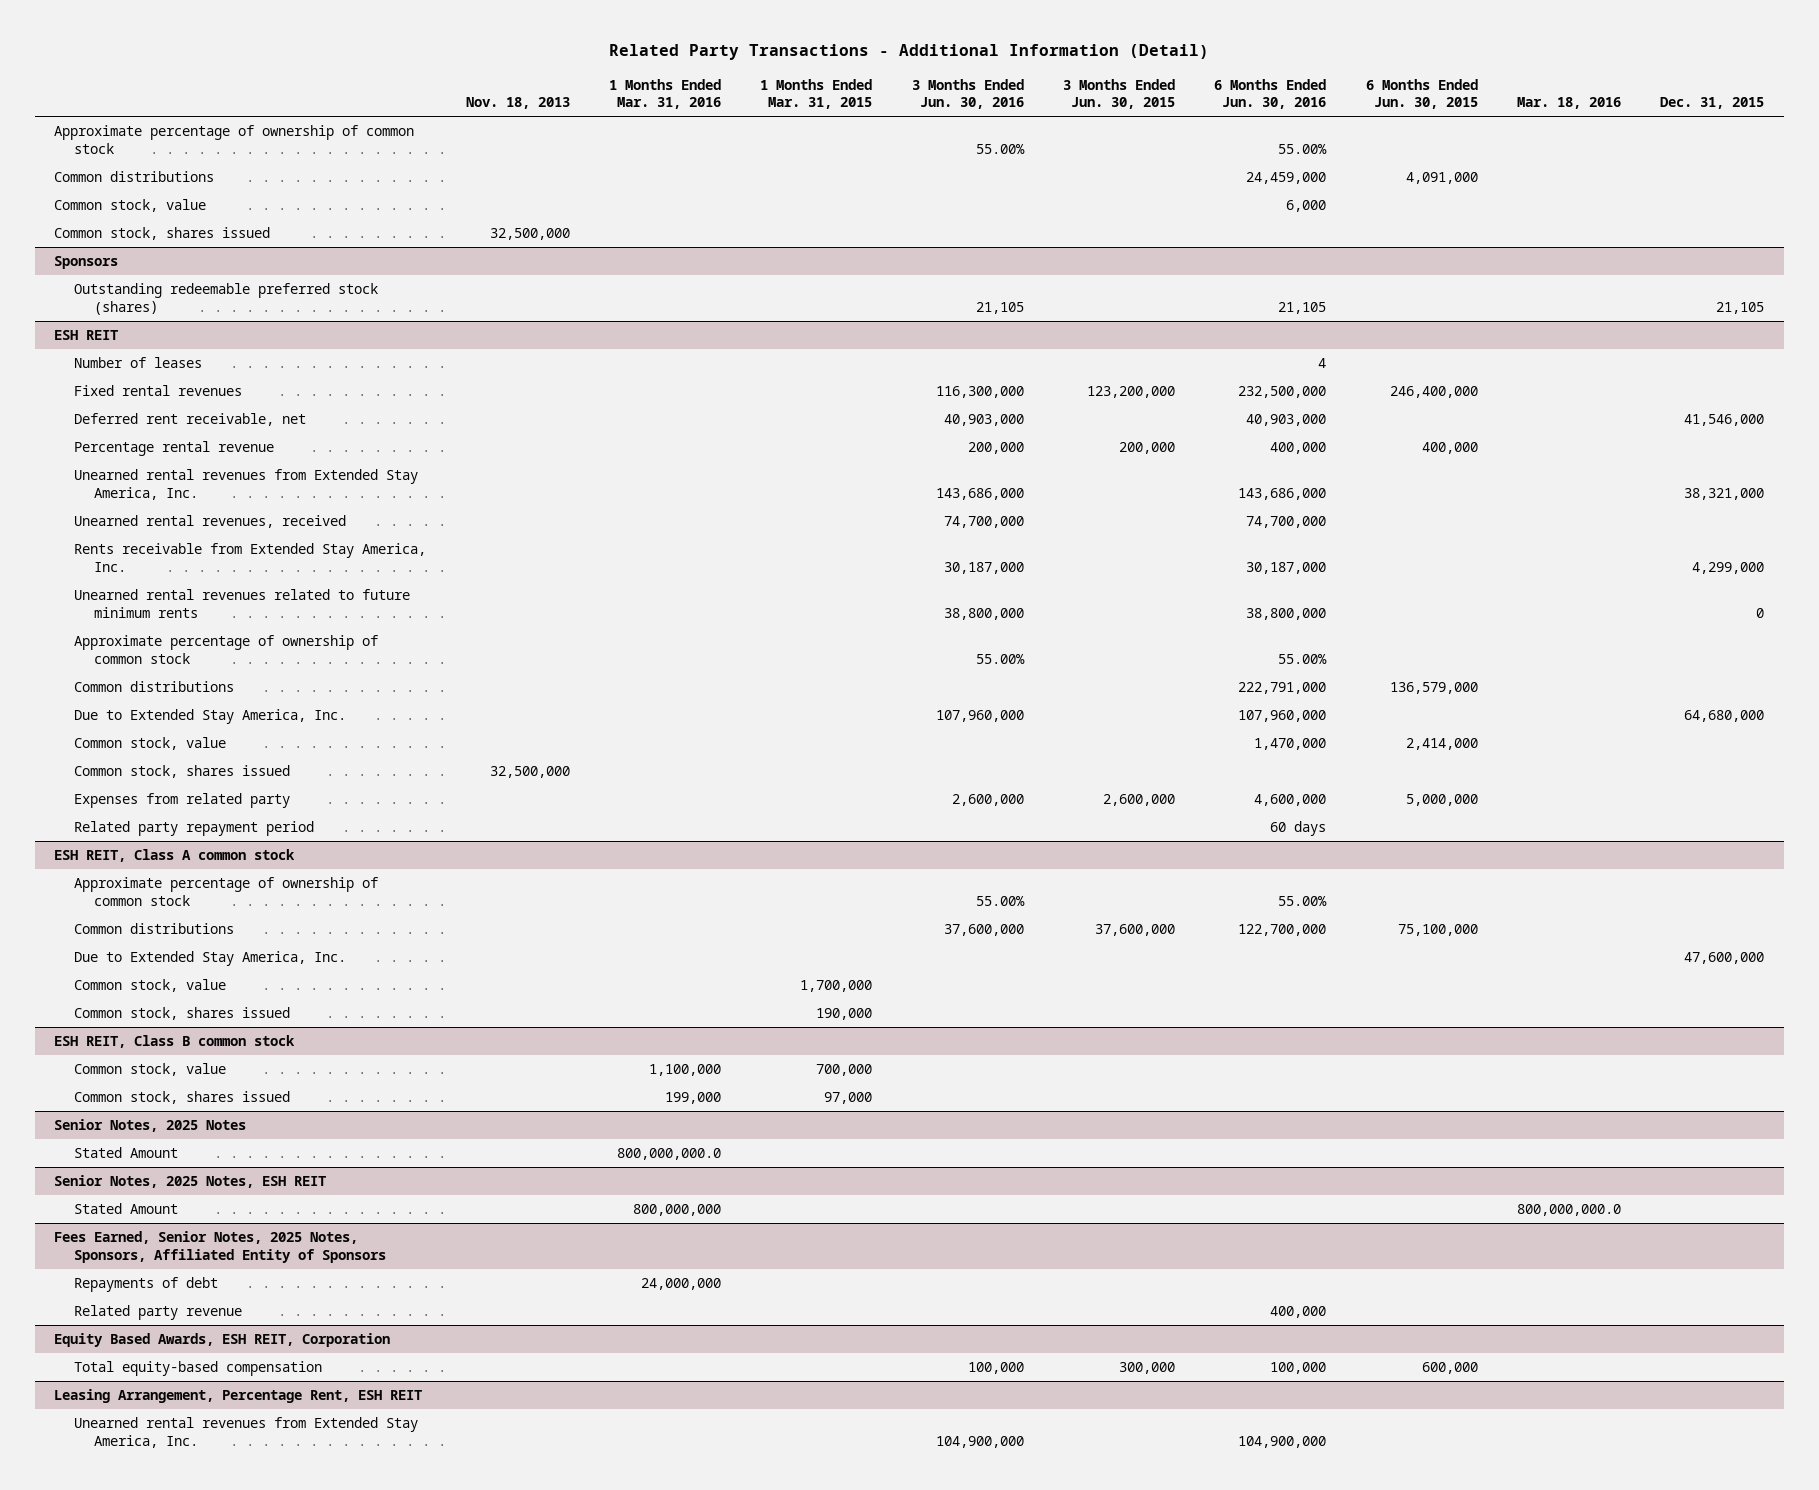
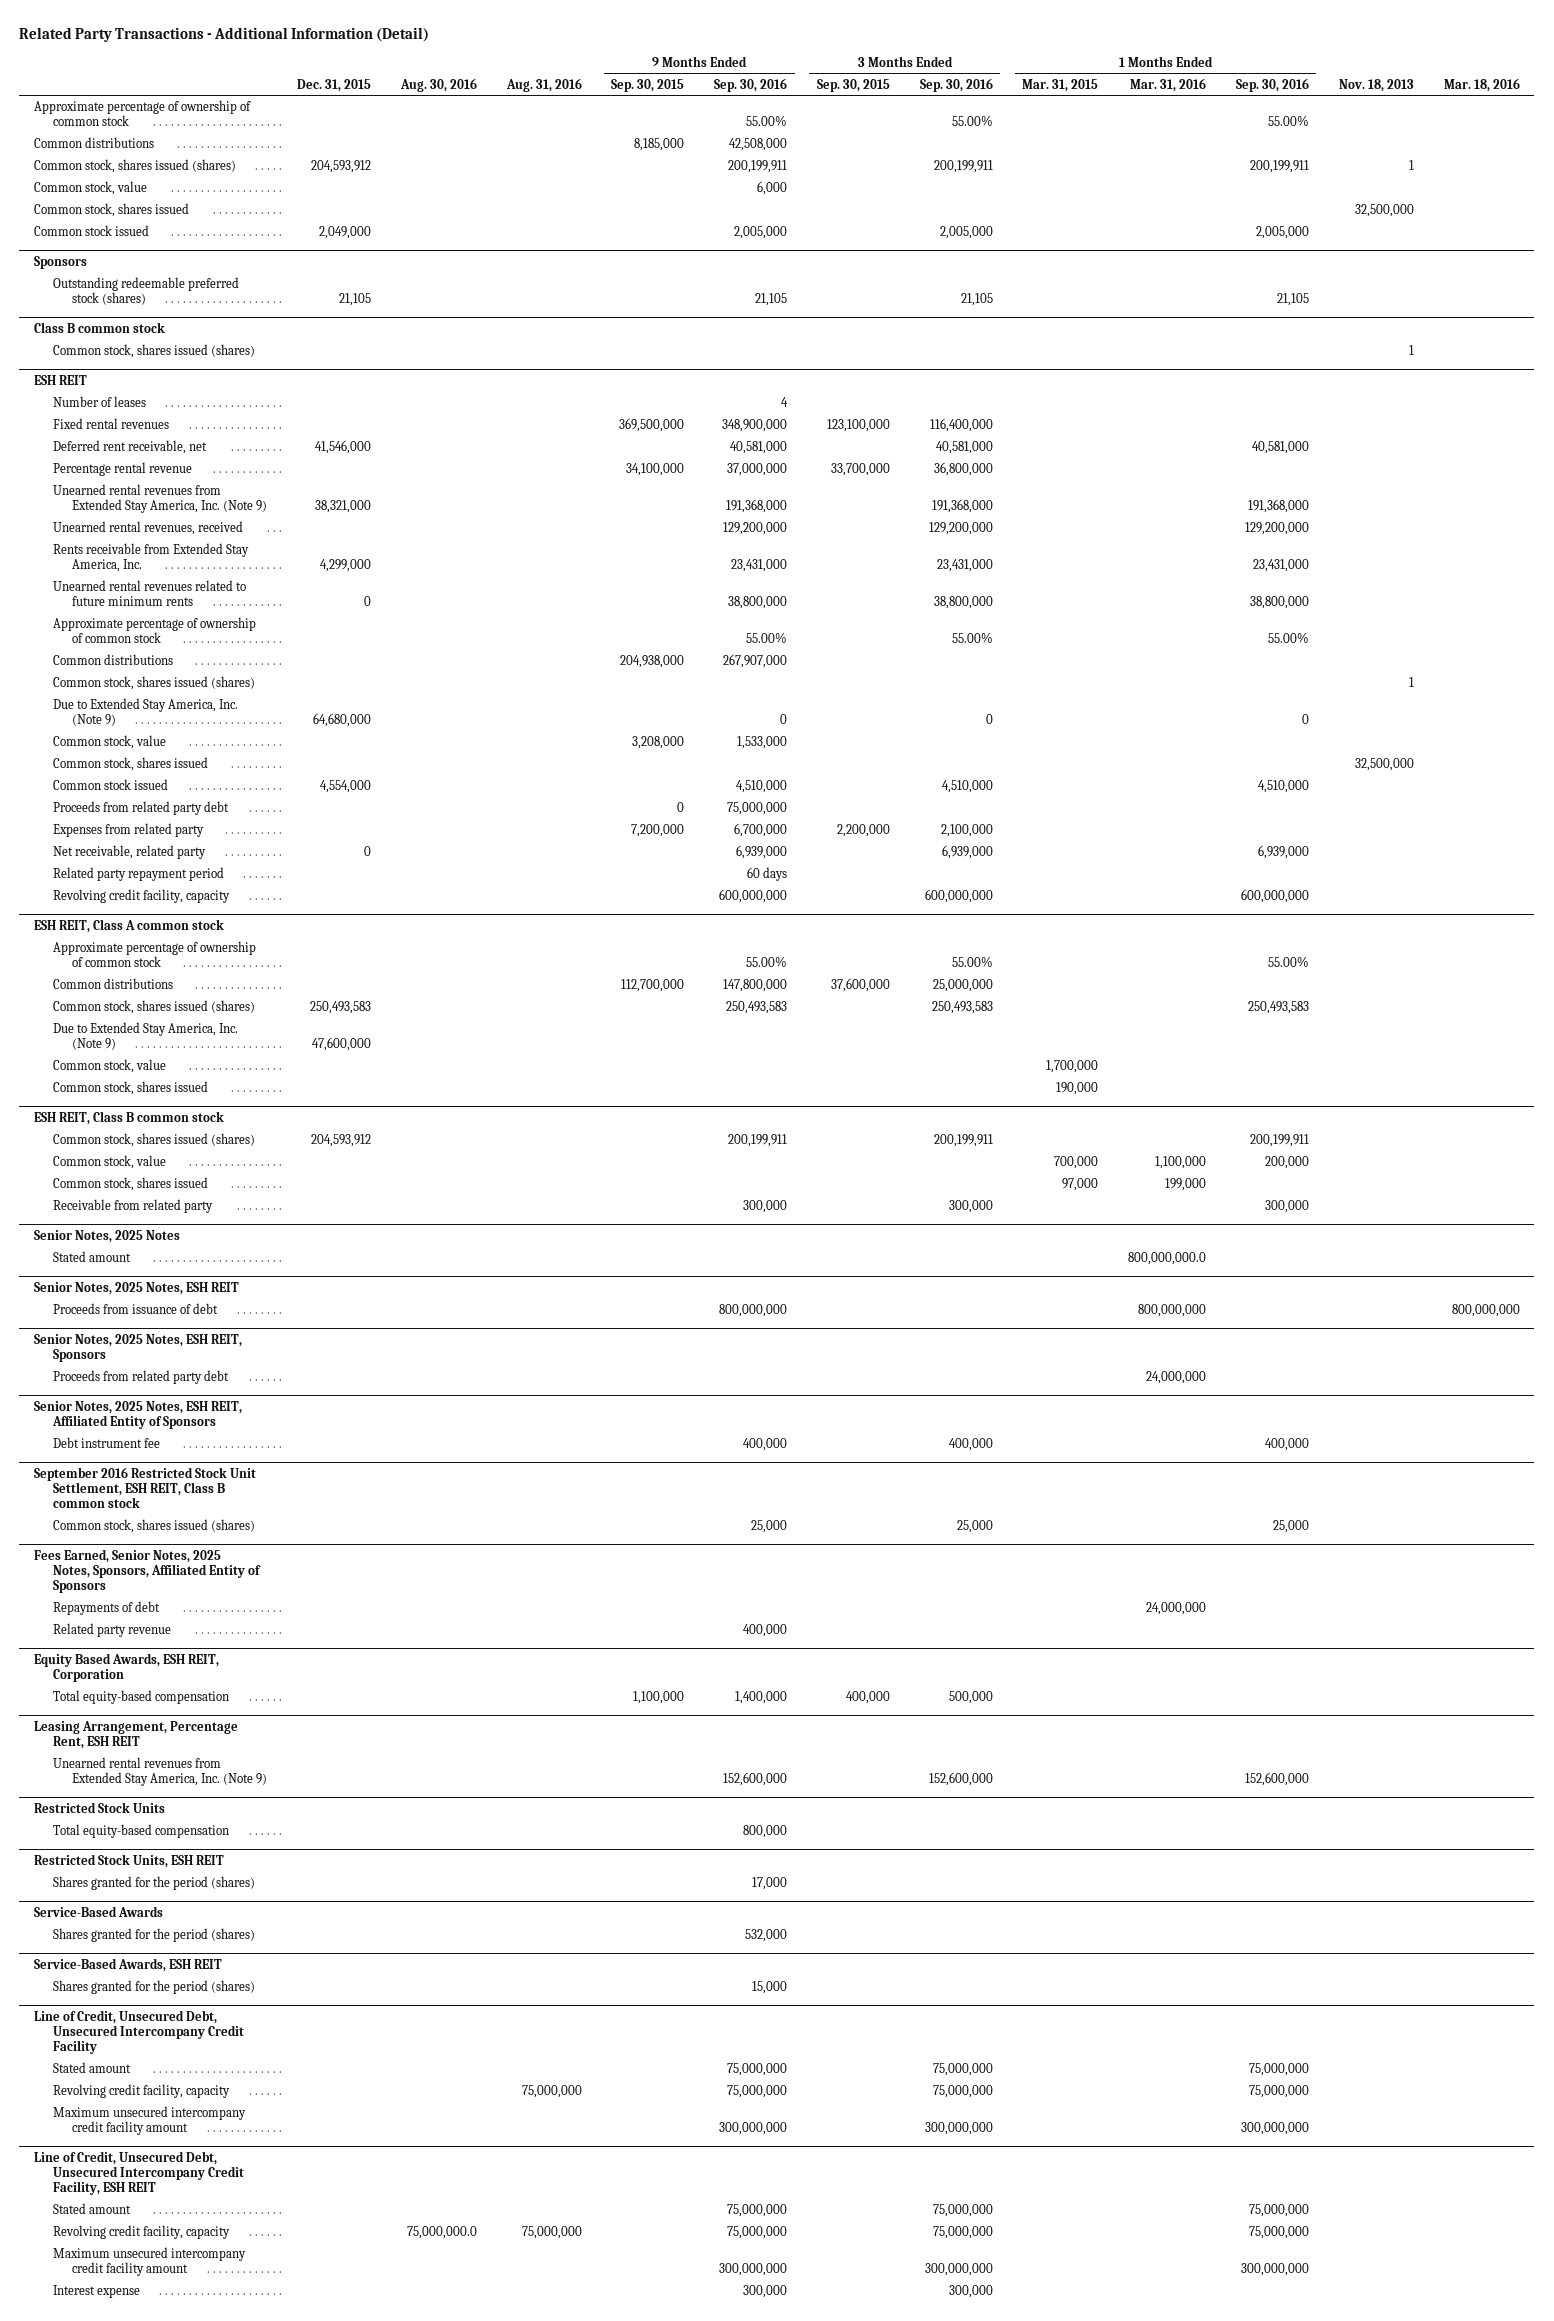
- | Nov. 18, 2013 | 1 Months Ended Mar. 31, 2016 | 1 Months Ended Mar. 31, 2015 | 3 Months Ended Jun. 30, 2016 | 3 Months Ended Jun. 30, 2015 | 6 Months Ended Jun. 30, 2016 | 6 Months Ended Jun. 30, 2015 | Mar. 18, 2016 | Dec. 31, 2015
+ | Dec. 31, 2015 | Aug. 30, 2016 | Aug. 31, 2016 | 9 Months Ended Sep. 30, 2015 | 9 Months Ended Sep. 30, 2016 | 3 Months Ended Sep. 30, 2015 | 3 Months Ended Sep. 30, 2016 | 1 Months Ended Mar. 31, 2015 | 1 Months Ended Mar. 31, 2016 | 1 Months Ended Sep. 30, 2016 | Nov. 18, 2013 | Mar. 18, 2016
+ Common stock, shares issued (shares) | 204,593,912 | | | | 200,199,911 | | 200,199,911 | | | 200,199,911 | 1 |
+ Common stock issued | 2,049,000 | | | | 2,005,000 | | 2,005,000 | | | 2,005,000 | |
+ Class B common stock
+ Common stock, shares issued (shares) | | | | | | | | | | | 1 |
@ ESH REIT
- Unearned rental revenues from Extended Stay America, Inc. | | | | 143,686,000 | | 143,686,000 | | | 38,321,000
+ Unearned rental revenues from Extended Stay America, Inc. (Note 9) | 38,321,000 | | | | 191,368,000 | | 191,368,000 | | | 191,368,000 | |
- Due to Extended Stay America, Inc. | | | | 107,960,000 | | 107,960,000 | | | 64,680,000
+ Common stock, shares issued (shares) | | | | | | | | | | | 1 |
+ Due to Extended Stay America, Inc. (Note 9) | 64,680,000 | | | | 0 | | 0 | | | 0 | |
+ Common stock issued | 4,554,000 | | | | 4,510,000 | | 4,510,000 | | | 4,510,000 | |
+ Proceeds from related party debt | | | | 0 | 75,000,000 | | | | | | |
+ Net receivable, related party | 0 | | | | 6,939,000 | | 6,939,000 | | | 6,939,000 | |
+ Revolving credit facility, capacity | | | | | 600,000,000 | | 600,000,000 | | | 600,000,000 | |
@ ESH REIT, Class A common stock
- Due to Extended Stay America, Inc. | | | | | | | | | 47,600,000
+ Common stock, shares issued (shares) | 250,493,583 | | | | 250,493,583 | | 250,493,583 | | | 250,493,583 | |
+ Due to Extended Stay America, Inc. (Note 9) | 47,600,000 | | | | | | | | | | |
@ ESH REIT, Class B common stock
+ Common stock, shares issued (shares) | 204,593,912 | | | | 200,199,911 | | 200,199,911 | | | 200,199,911 | |
+ Receivable from related party | | | | | 300,000 | | 300,000 | | | 300,000 | |
@ Senior Notes, 2025 Notes
- Stated Amount | | 800,000,000.0 | | | | | | |
+ Stated amount | | | | | | | | | 800,000,000.0 | | |
@ Senior Notes, 2025 Notes, ESH REIT
- Stated Amount | | 800,000,000 | | | | | | 800,000,000.0 |
+ Proceeds from issuance of debt | | | | | 800,000,000 | | | | 800,000,000 | | | 800,000,000
+ Senior Notes, 2025 Notes, ESH REIT, Sponsors
+ Proceeds from related party debt | | | | | | | | | 24,000,000 | | |
+ Senior Notes, 2025 Notes, ESH REIT, Affiliated Entity of Sponsors
+ Debt instrument fee | | | | | 400,000 | | 400,000 | | | 400,000 | |
+ September 2016 Restricted Stock Unit Settlement, ESH REIT, Class B common stock
+ Common stock, shares issued (shares) | | | | | 25,000 | | 25,000 | | | 25,000 | |
@ Leasing Arrangement, Percentage Rent, ESH REIT
- Unearned rental revenues from Extended Stay America, Inc. | | | | 104,900,000 | | 104,900,000 | | |
+ Unearned rental revenues from Extended Stay America, Inc. (Note 9) | | | | | 152,600,000 | | 152,600,000 | | | 152,600,000 | |
+ Restricted Stock Units
+ Total equity-based compensation | | | | | 800,000 | | | | | | |
+ Restricted Stock Units, ESH REIT
+ Shares granted for the period (shares) | | | | | 17,000 | | | | | | |
+ Service-Based Awards
+ Shares granted for the period (shares) | | | | | 532,000 | | | | | | |
+ Service-Based Awards, ESH REIT
+ Shares granted for the period (shares) | | | | | 15,000 | | | | | | |
+ Line of Credit, Unsecured Debt, Unsecured Intercompany Credit Facility
+ Stated amount | | | | | 75,000,000 | | 75,000,000 | | | 75,000,000 | |
+ Revolving credit facility, capacity | | | 75,000,000 | | 75,000,000 | | 75,000,000 | | | 75,000,000 | |
+ Maximum unsecured intercompany credit facility amount | | | | | 300,000,000 | | 300,000,000 | | | 300,000,000 | |
+ Line of Credit, Unsecured Debt, Unsecured Intercompany Credit Facility, ESH REIT
+ Stated amount | | | | | 75,000,000 | | 75,000,000 | | | 75,000,000 | |
+ Revolving credit facility, capacity | | 75,000,000.0 | 75,000,000 | | 75,000,000 | | 75,000,000 | | | 75,000,000 | |
+ Maximum unsecured intercompany credit facility amount | | | | | 300,000,000 | | 300,000,000 | | | 300,000,000 | |
+ Interest expense | | | | | 300,000 | | 300,000 | | | | |

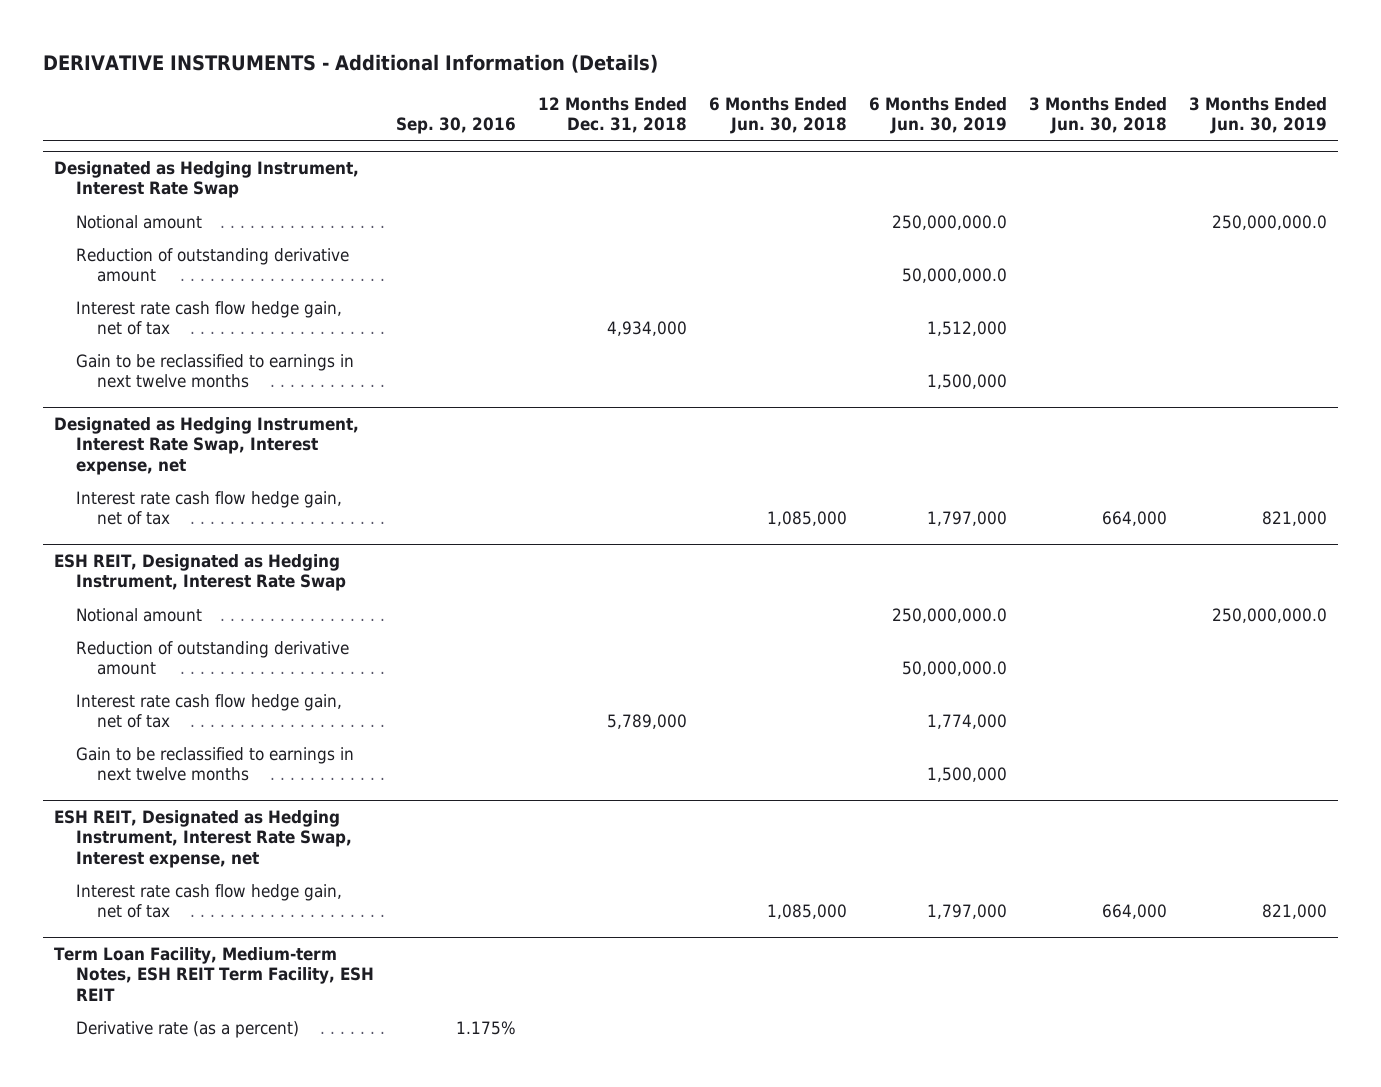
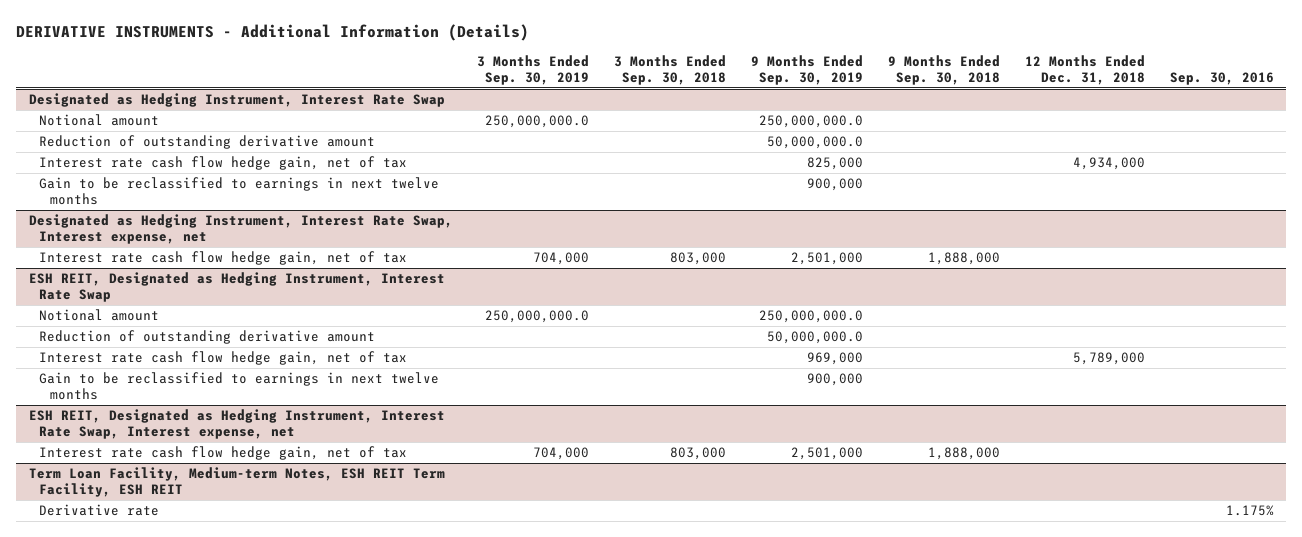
- | Sep. 30, 2016 | 12 Months Ended Dec. 31, 2018 | 6 Months Ended Jun. 30, 2018 | 6 Months Ended Jun. 30, 2019 | 3 Months Ended Jun. 30, 2018 | 3 Months Ended Jun. 30, 2019
+ | 3 Months Ended Sep. 30, 2019 | 3 Months Ended Sep. 30, 2018 | 9 Months Ended Sep. 30, 2019 | 9 Months Ended Sep. 30, 2018 | 12 Months Ended Dec. 31, 2018 | Sep. 30, 2016
@ Term Loan Facility, Medium-term Notes, ESH REIT Term Facility, ESH REIT
- Derivative rate (as a percent) | 1.175% | | | | |
+ Derivative rate | | | | | | 1.175%

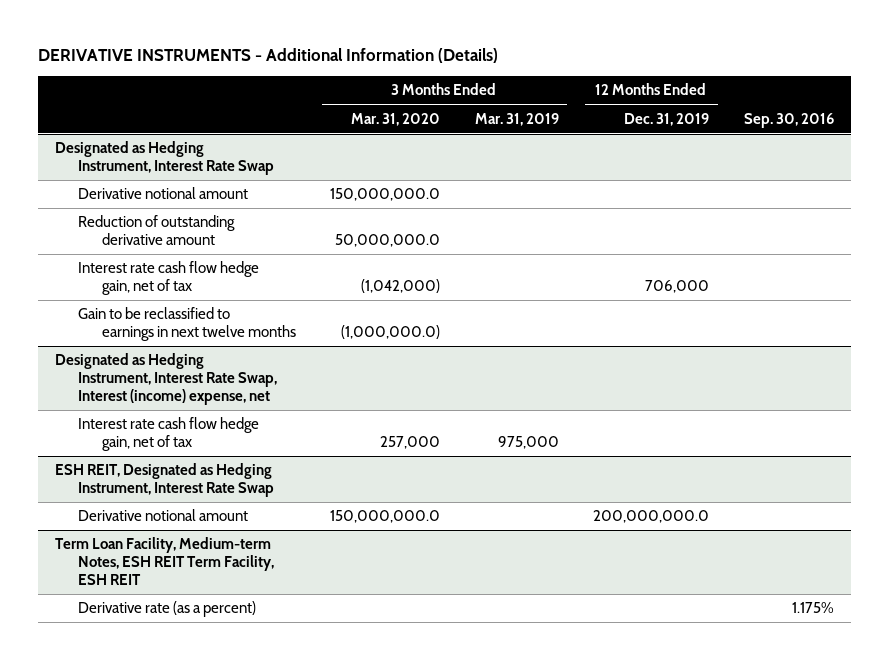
- | 3 Months Ended Sep. 30, 2019 | 3 Months Ended Sep. 30, 2018 | 9 Months Ended Sep. 30, 2019 | 9 Months Ended Sep. 30, 2018 | 12 Months Ended Dec. 31, 2018 | Sep. 30, 2016
+ | 3 Months Ended Mar. 31, 2020 | 3 Months Ended Mar. 31, 2019 | 12 Months Ended Dec. 31, 2019 | Sep. 30, 2016
@ Designated as Hedging Instrument, Interest Rate Swap
- Notional amount | 250,000,000.0 | | 250,000,000.0 | | |
+ Derivative notional amount | 150,000,000.0 | | |
- Designated as Hedging Instrument, Interest Rate Swap, Interest expense, net
+ Designated as Hedging Instrument, Interest Rate Swap, Interest (income) expense, net
@ ESH REIT, Designated as Hedging Instrument, Interest Rate Swap
- Notional amount | 250,000,000.0 | | 250,000,000.0 | | |
- Reduction of outstanding derivative amount | | | 50,000,000.0 | | |
- Interest rate cash flow hedge gain, net of tax | | | 969,000 | | 5,789,000 |
- Gain to be reclassified to earnings in next twelve months | | | 900,000 | | |
- ESH REIT, Designated as Hedging Instrument, Interest Rate Swap, Interest expense, net
- Interest rate cash flow hedge gain, net of tax | 704,000 | 803,000 | 2,501,000 | 1,888,000 | |
@ ESH REIT, Designated as Hedging Instrument, Interest Rate Swap
+ Derivative notional amount | 150,000,000.0 | | 200,000,000.0 |
@ Term Loan Facility, Medium-term Notes, ESH REIT Term Facility, ESH REIT
- Derivative rate | | | | | | 1.175%
+ Derivative rate (as a percent) | | | | 1.175%

